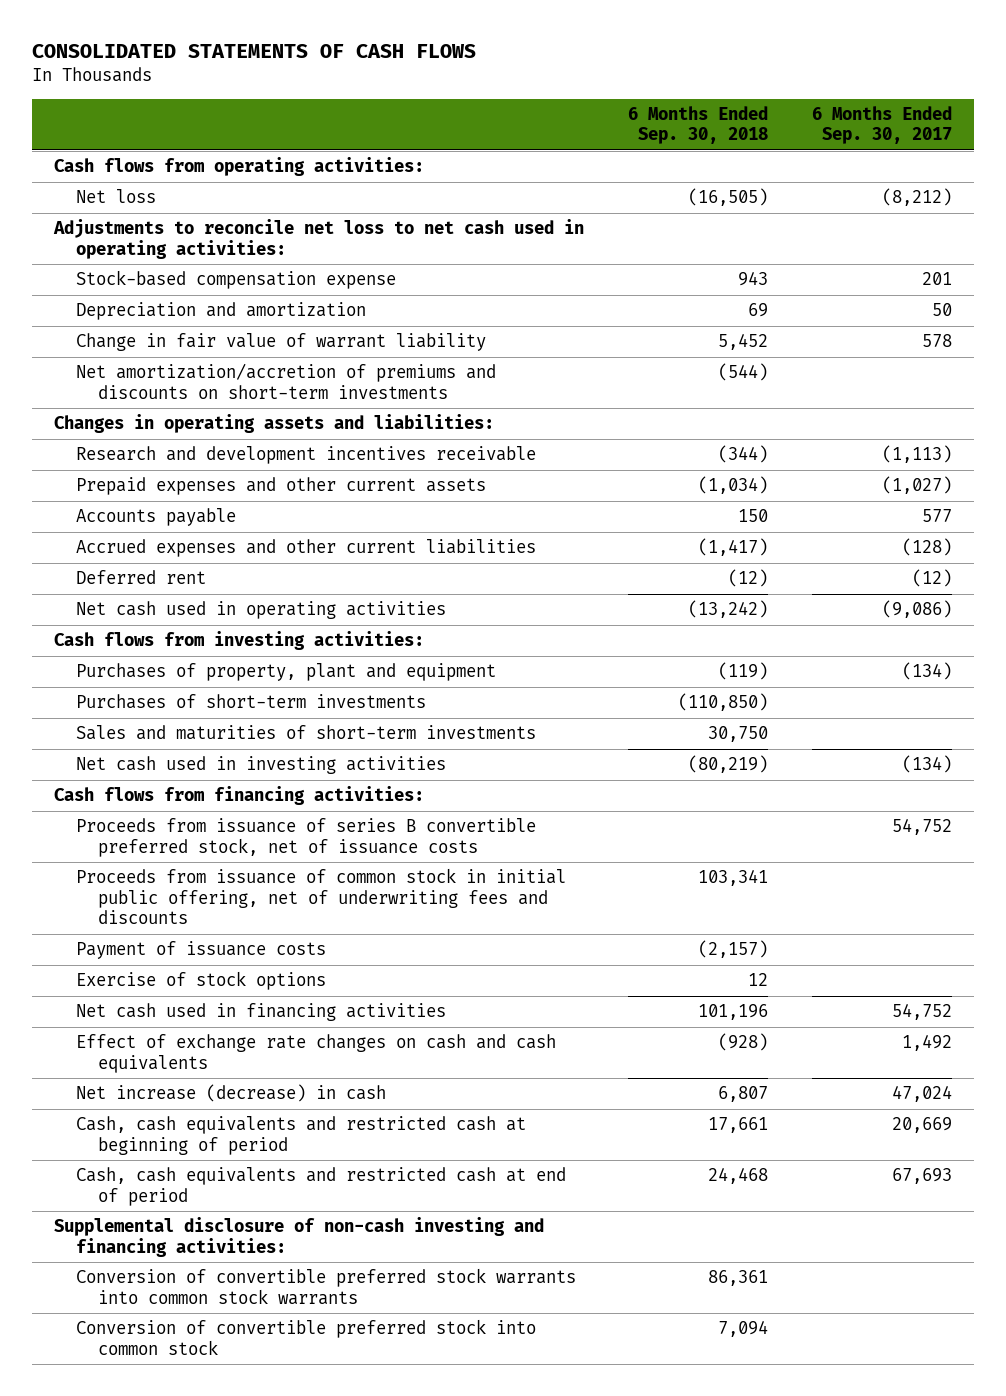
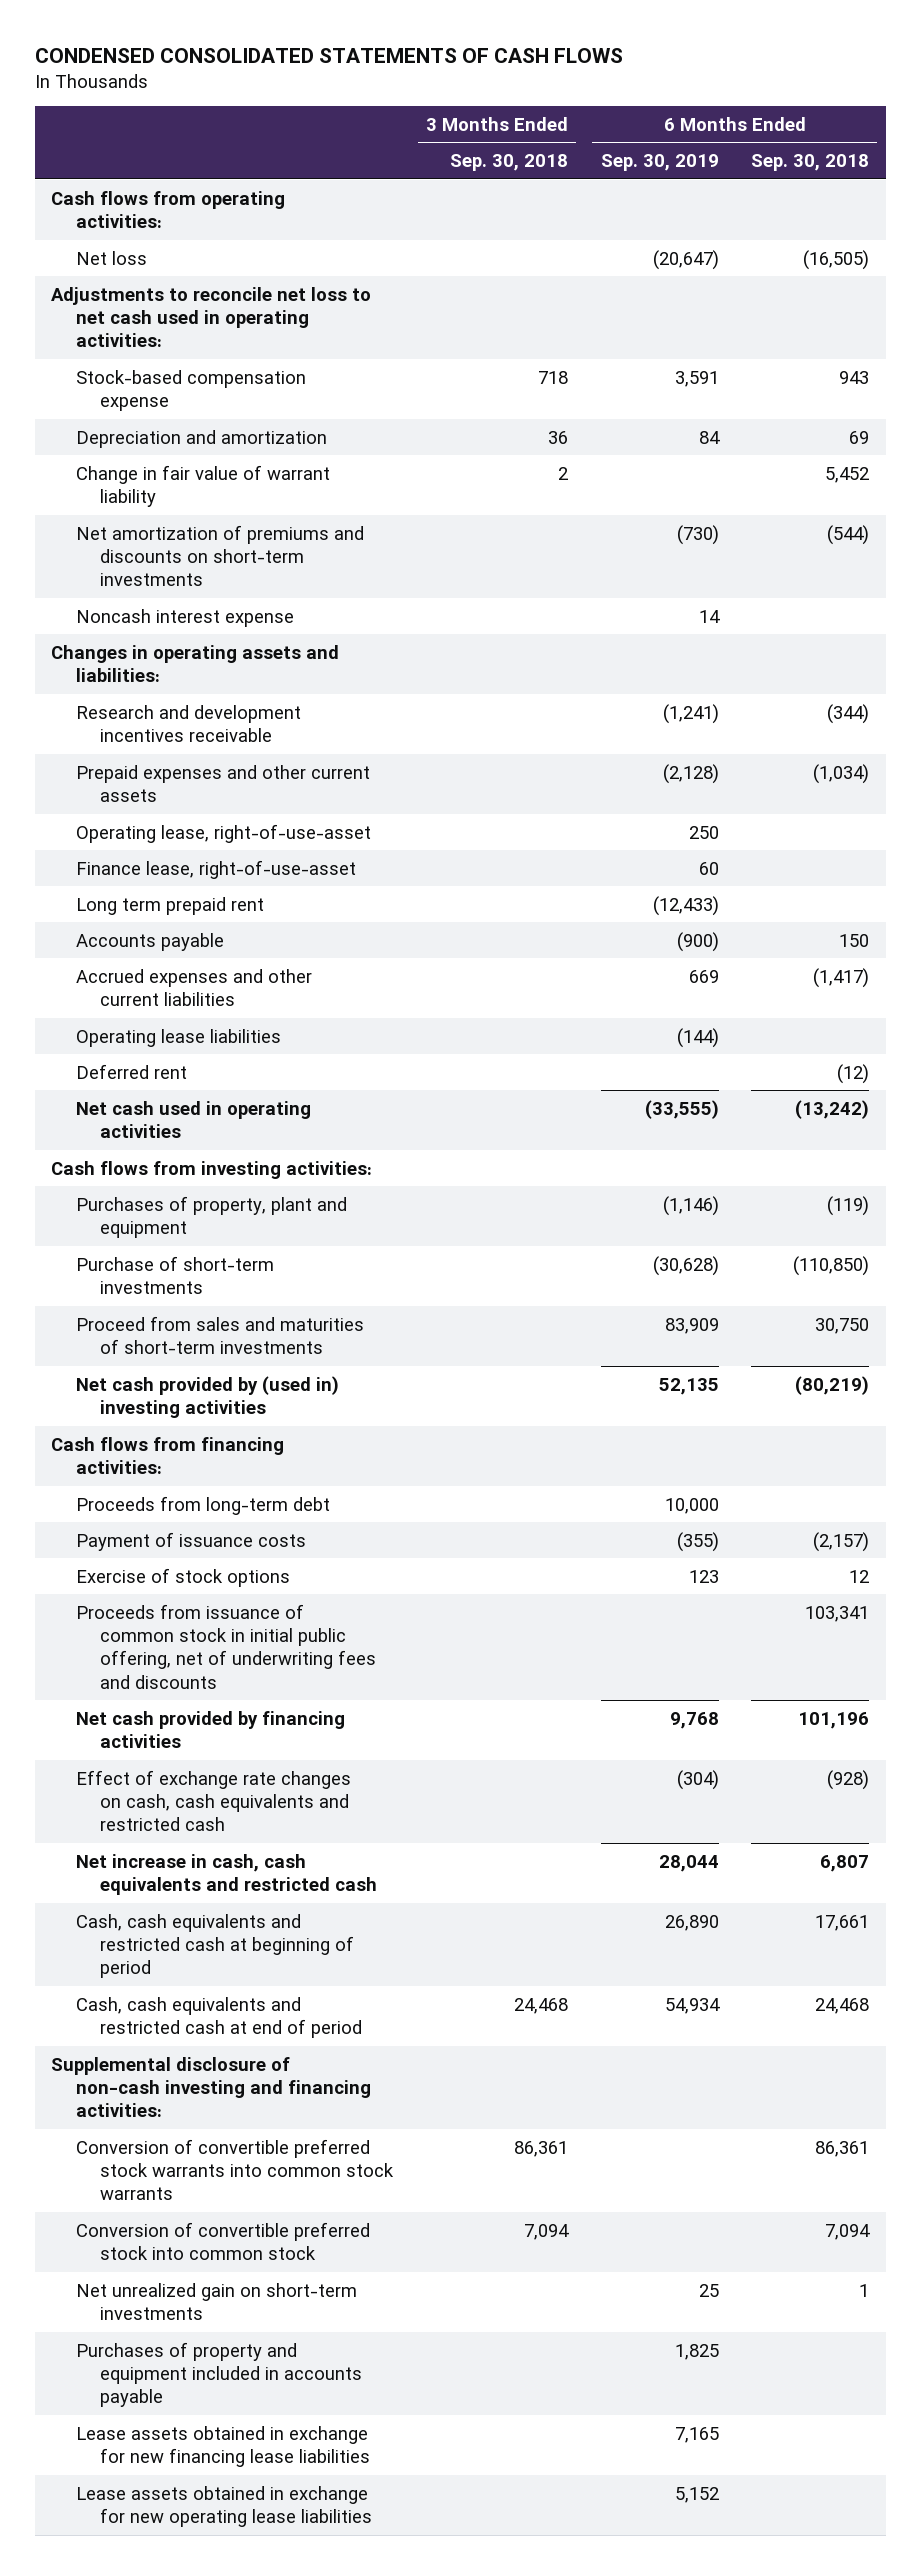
- CONSOLIDATED STATEMENTS OF CASH FLOWS
+ CONDENSED CONSOLIDATED STATEMENTS OF CASH FLOWS
- | 6 Months Ended Sep. 30, 2018 | 6 Months Ended Sep. 30, 2017
+ | 3 Months Ended Sep. 30, 2018 | 6 Months Ended Sep. 30, 2019 | 6 Months Ended Sep. 30, 2018
- Net amortization/accretion of premiums and discounts on short-term investments | (544) |
+ Net amortization of premiums and discounts on short-term investments | | (730) | (544)
+ Noncash interest expense | | 14 |
+ Operating lease, right-of-use-asset | | 250 |
+ Finance lease, right-of-use-asset | | 60 |
+ Long term prepaid rent | | (12,433) |
+ Operating lease liabilities | | (144) |
- Purchases of short-term investments | (110,850) |
- Sales and maturities of short-term investments | 30,750 |
- Net cash used in investing activities | (80,219) | (134)
+ Purchase of short-term investments | | (30,628) | (110,850)
+ Proceed from sales and maturities of short-term investments | | 83,909 | 30,750
+ Net cash provided by (used in) investing activities | | 52,135 | (80,219)
- Proceeds from issuance of series B convertible preferred stock, net of issuance costs | | 54,752
+ Proceeds from long-term debt | | 10,000 |
- Net cash used in financing activities | 101,196 | 54,752
- Effect of exchange rate changes on cash and cash equivalents | (928) | 1,492
- Net increase (decrease) in cash | 6,807 | 47,024
moved down: Proceeds from issuance of common stock in initial public offering, net of underwriting fees and discounts | | | 103,341
+ Net cash provided by financing activities | | 9,768 | 101,196
+ Effect of exchange rate changes on cash, cash equivalents and restricted cash | | (304) | (928)
+ Net increase in cash, cash equivalents and restricted cash | | 28,044 | 6,807
+ Net unrealized gain on short-term investments | | 25 | 1
+ Purchases of property and equipment included in accounts payable | | 1,825 |
+ Lease assets obtained in exchange for new financing lease liabilities | | 7,165 |
+ Lease assets obtained in exchange for new operating lease liabilities | | 5,152 |

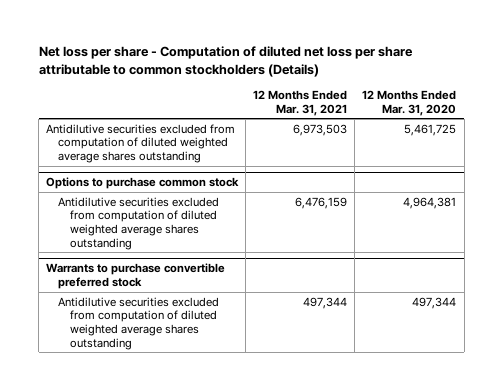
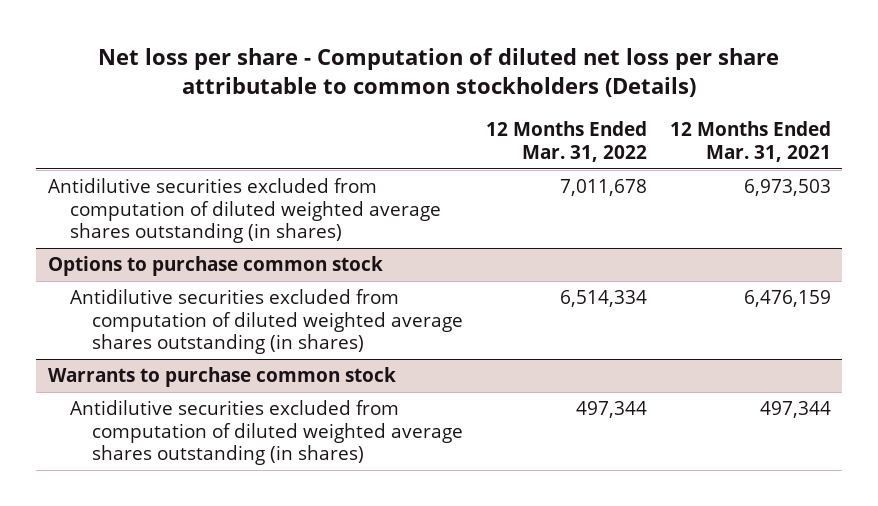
- | 12 Months Ended Mar. 31, 2021 | 12 Months Ended Mar. 31, 2020
+ | 12 Months Ended Mar. 31, 2022 | 12 Months Ended Mar. 31, 2021
- Antidilutive securities excluded from computation of diluted weighted average shares outstanding | 6,973,503 | 5,461,725
+ Antidilutive securities excluded from computation of diluted weighted average shares outstanding (in shares) | 7,011,678 | 6,973,503
@ Options to purchase common stock
- Antidilutive securities excluded from computation of diluted weighted average shares outstanding | 6,476,159 | 4,964,381
- Warrants to purchase convertible preferred stock
- Antidilutive securities excluded from computation of diluted weighted average shares outstanding | 497,344 | 497,344
@ Options to purchase common stock
+ Antidilutive securities excluded from computation of diluted weighted average shares outstanding (in shares) | 6,514,334 | 6,476,159
+ Warrants to purchase common stock
+ Antidilutive securities excluded from computation of diluted weighted average shares outstanding (in shares) | 497,344 | 497,344

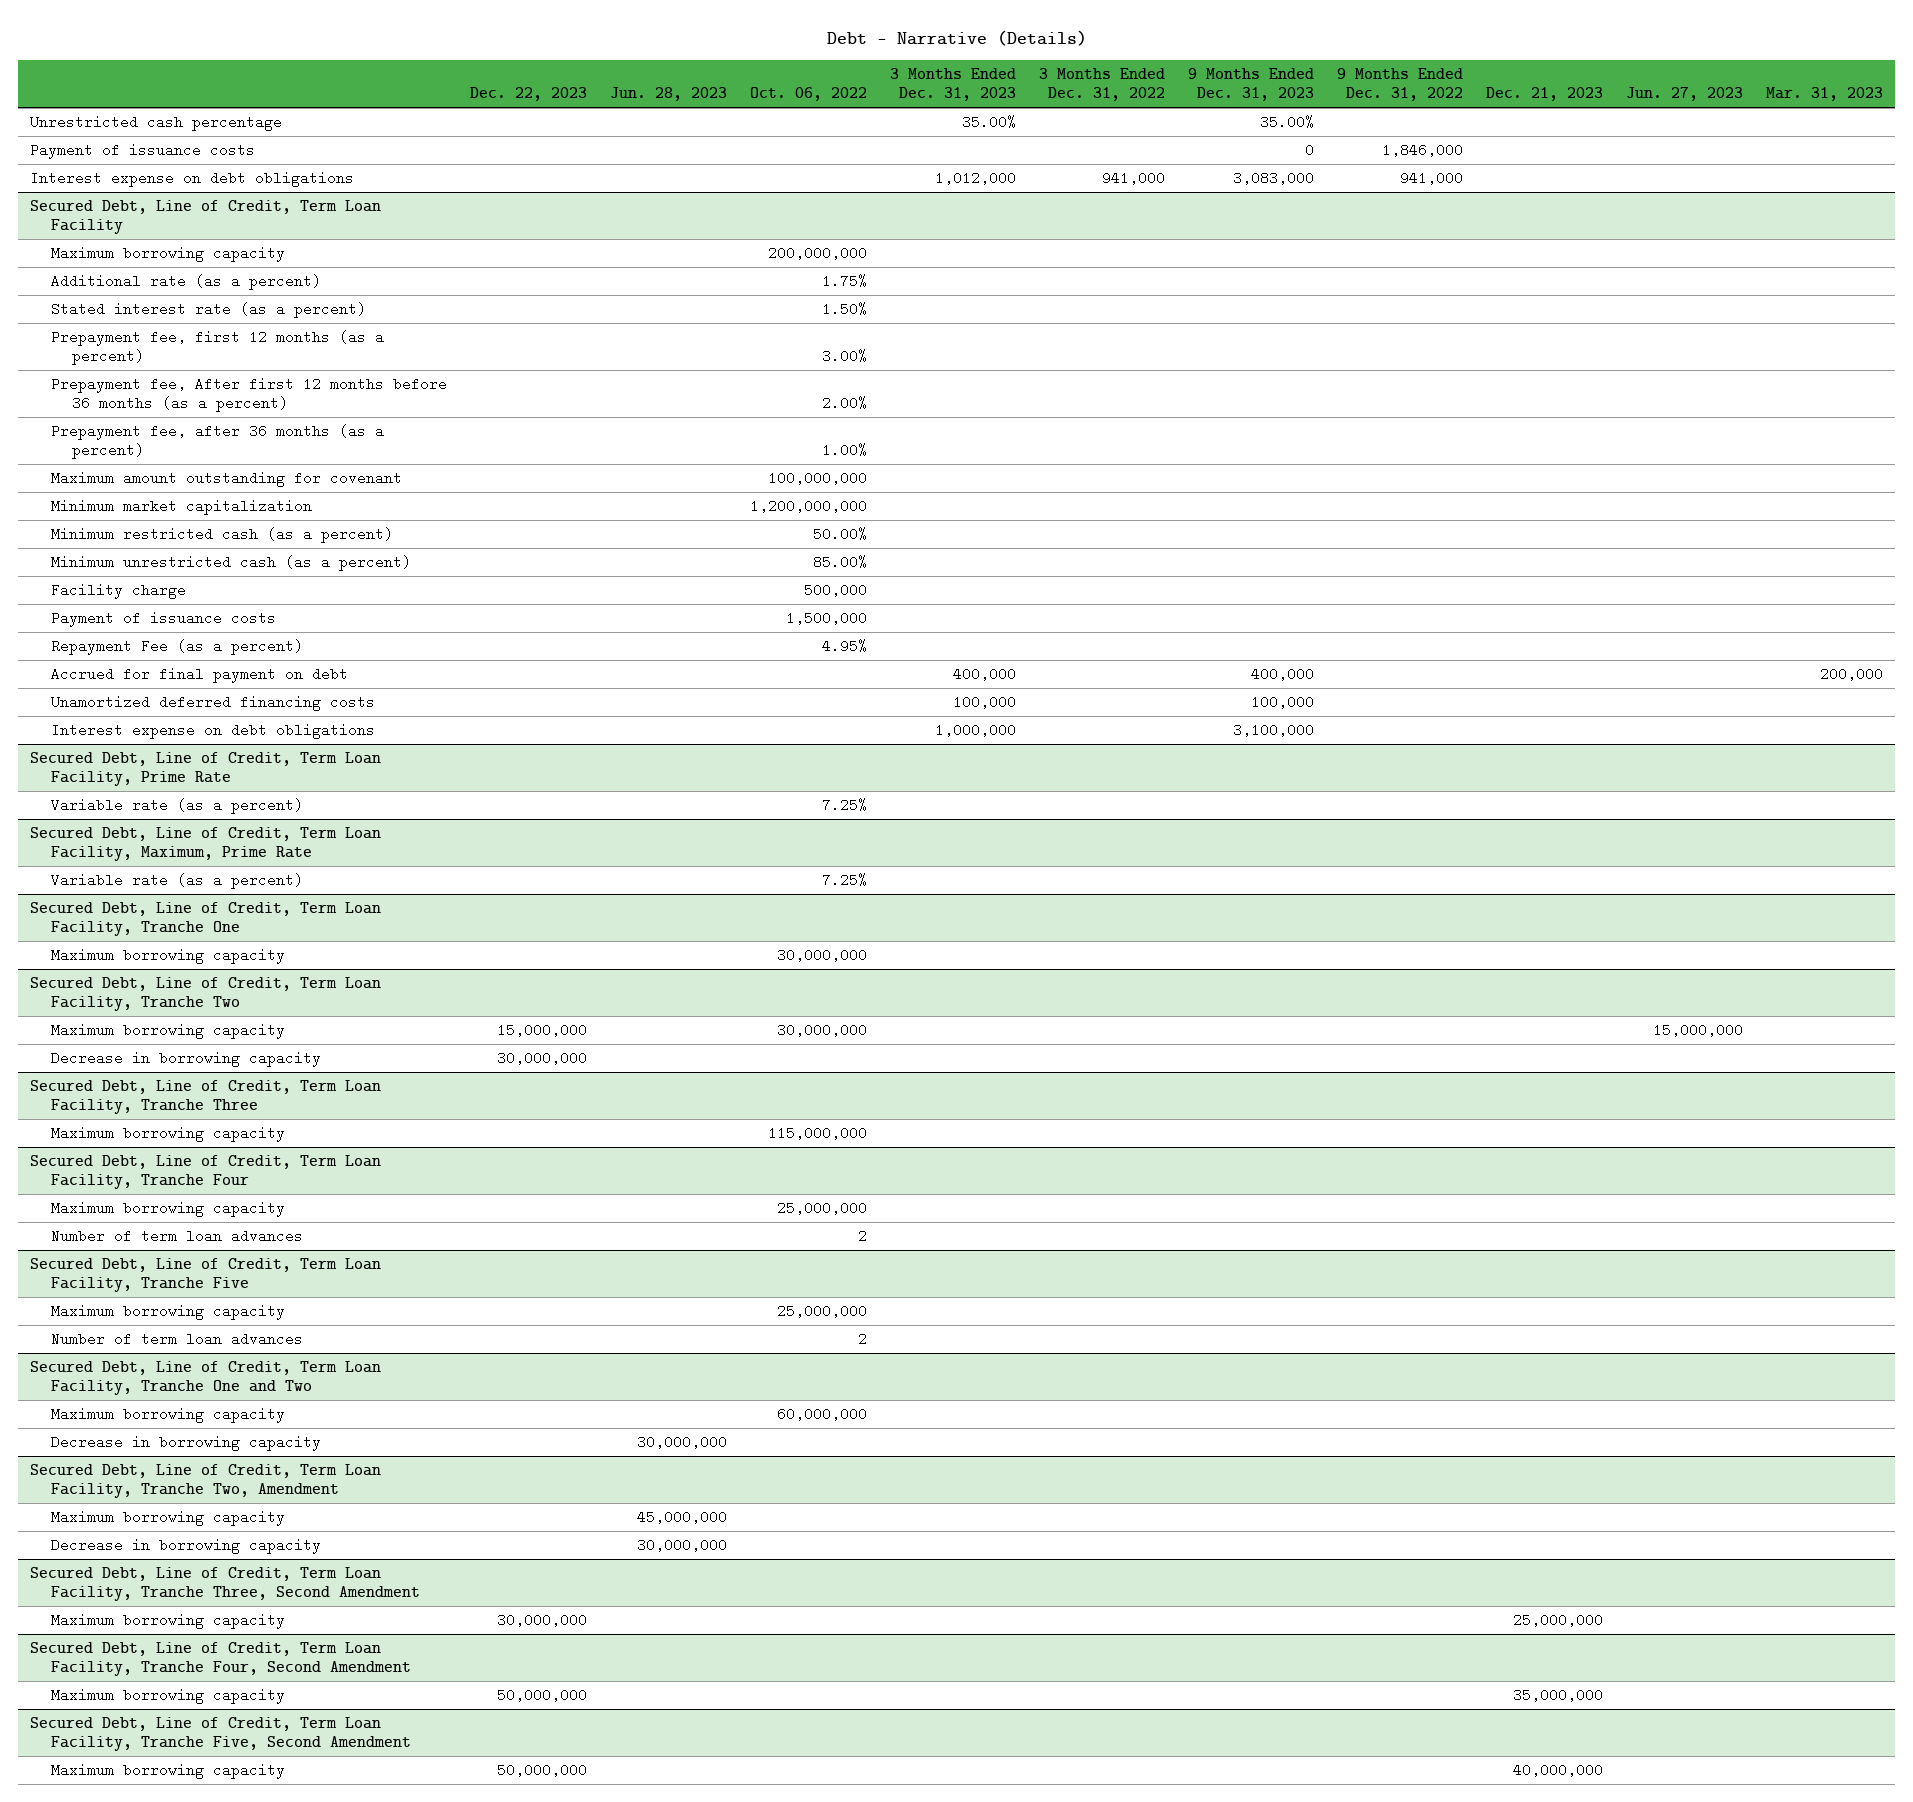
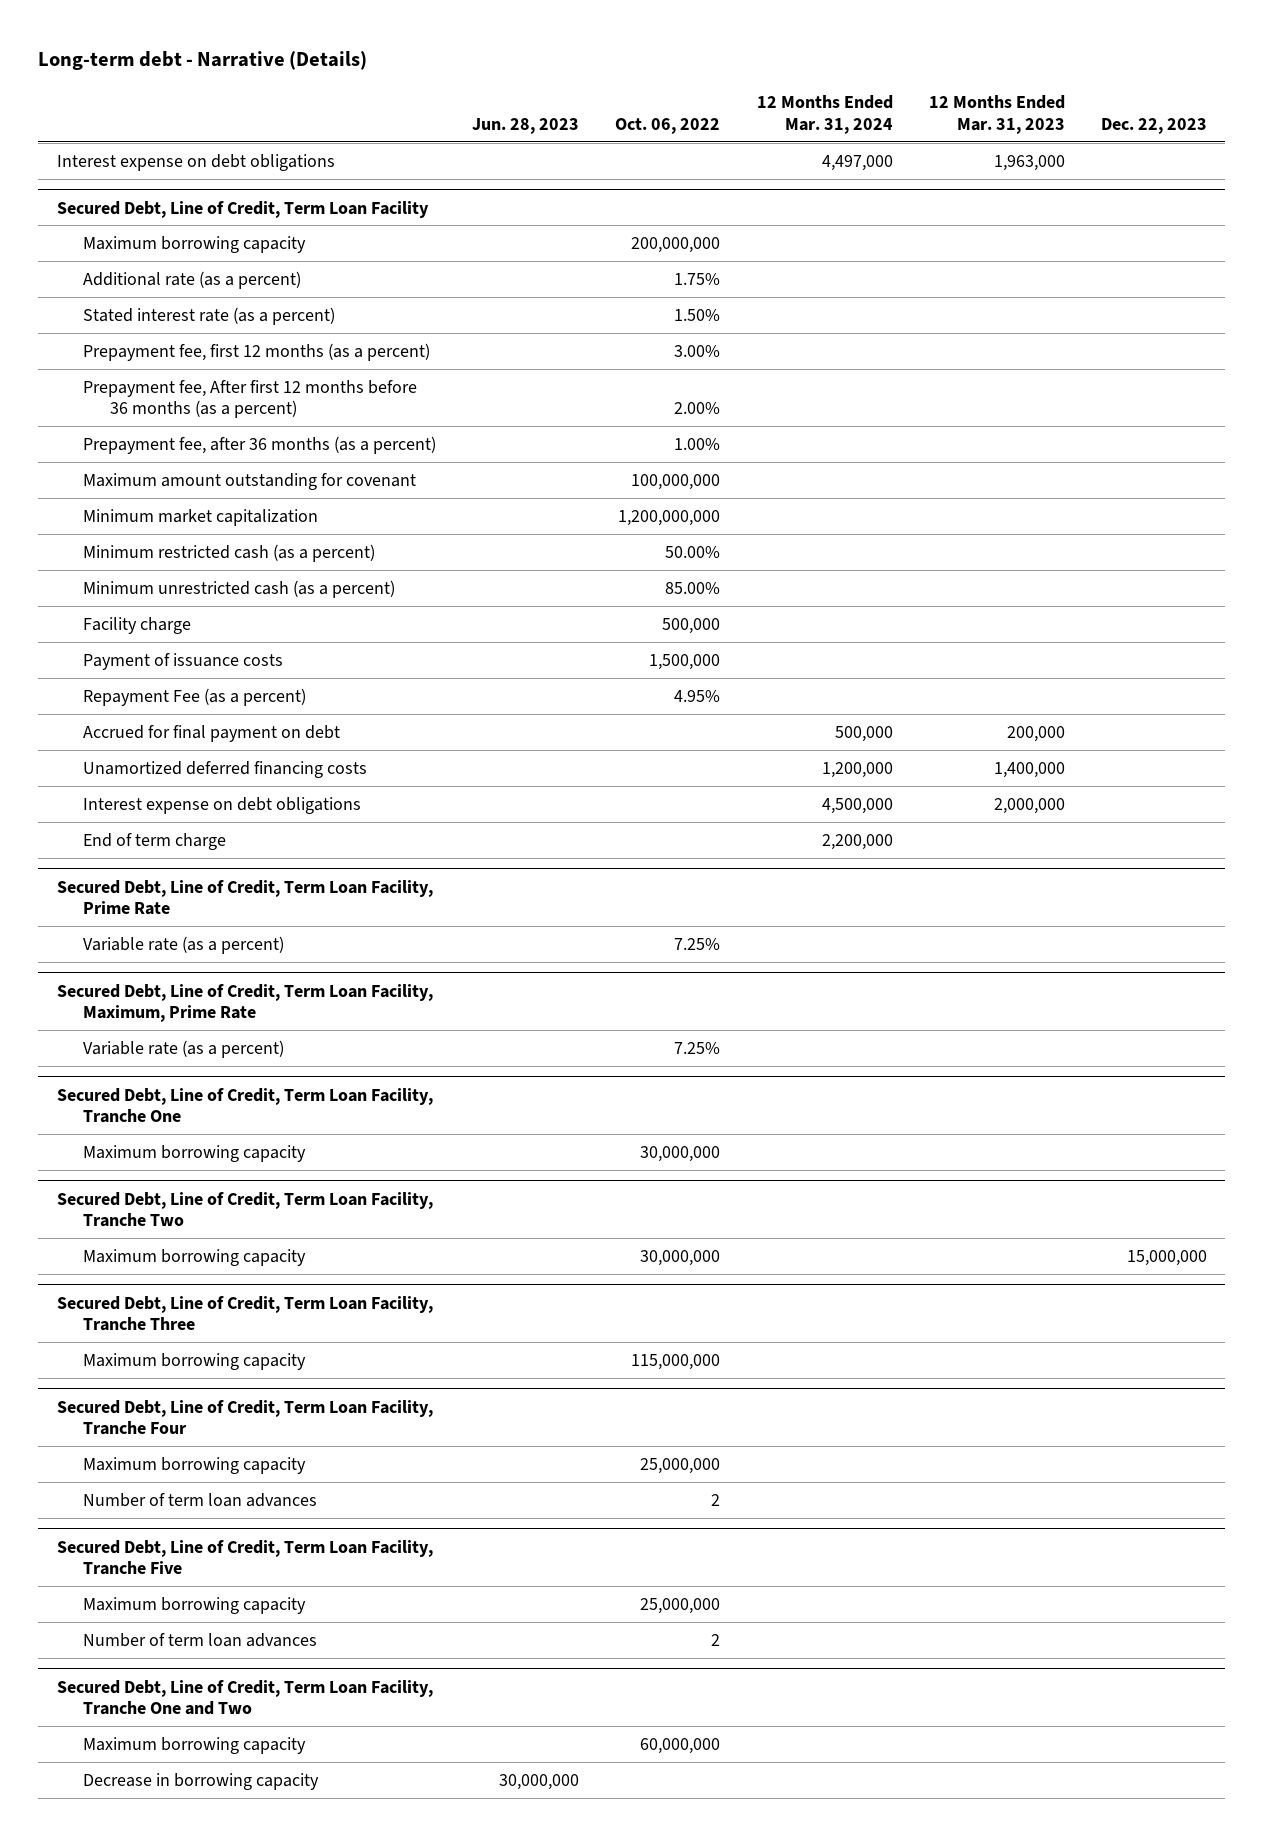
- Debt - Narrative (Details)
+ Long-term debt - Narrative (Details)
- | Dec. 22, 2023 | Jun. 28, 2023 | Oct. 06, 2022 | 3 Months Ended Dec. 31, 2023 | 3 Months Ended Dec. 31, 2022 | 9 Months Ended Dec. 31, 2023 | 9 Months Ended Dec. 31, 2022 | Dec. 21, 2023 | Jun. 27, 2023 | Mar. 31, 2023
+ | Jun. 28, 2023 | Oct. 06, 2022 | 12 Months Ended Mar. 31, 2024 | 12 Months Ended Mar. 31, 2023 | Dec. 22, 2023
- Unrestricted cash percentage | | | | 35.00% | | 35.00% | | | |
- Payment of issuance costs | | | | | | 0 | 1,846,000 | | |
@ Secured Debt, Line of Credit, Term Loan Facility
+ End of term charge | | | 2,200,000 | |
@ Secured Debt, Line of Credit, Term Loan Facility, Tranche Two
- Decrease in borrowing capacity | 30,000,000 | | | | | | | | |
- Secured Debt, Line of Credit, Term Loan Facility, Tranche Two, Amendment
- Maximum borrowing capacity | | 45,000,000 | | | | | | | |
- Decrease in borrowing capacity | | 30,000,000 | | | | | | | |
- Secured Debt, Line of Credit, Term Loan Facility, Tranche Three, Second Amendment
- Maximum borrowing capacity | 30,000,000 | | | | | | | 25,000,000 | |
- Secured Debt, Line of Credit, Term Loan Facility, Tranche Four, Second Amendment
- Maximum borrowing capacity | 50,000,000 | | | | | | | 35,000,000 | |
- Secured Debt, Line of Credit, Term Loan Facility, Tranche Five, Second Amendment
- Maximum borrowing capacity | 50,000,000 | | | | | | | 40,000,000 | |

